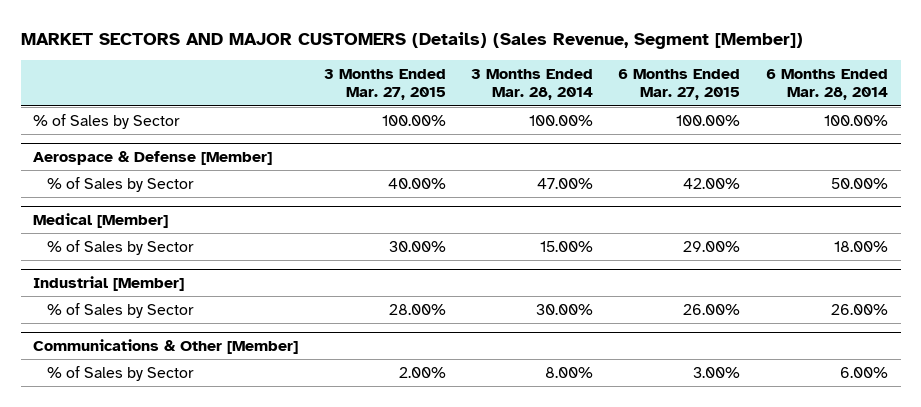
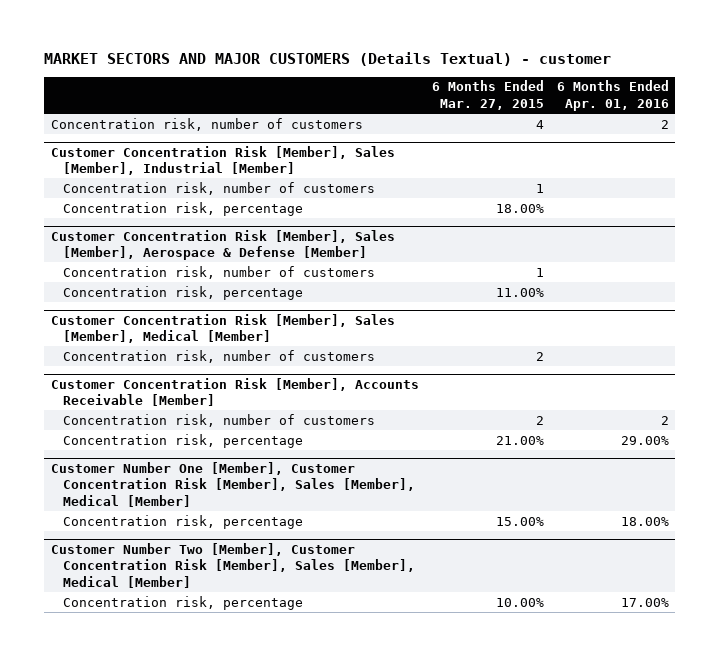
- MARKET SECTORS AND MAJOR CUSTOMERS (Details) (Sales Revenue, Segment [Member])
+ MARKET SECTORS AND MAJOR CUSTOMERS (Details Textual) - customer
- | 3 Months Ended Mar. 27, 2015 | 3 Months Ended Mar. 28, 2014 | 6 Months Ended Mar. 27, 2015 | 6 Months Ended Mar. 28, 2014
+ | 6 Months Ended Mar. 27, 2015 | 6 Months Ended Apr. 01, 2016
- % of Sales by Sector | 100.00% | 100.00% | 100.00% | 100.00%
- Aerospace & Defense [Member]
- % of Sales by Sector | 40.00% | 47.00% | 42.00% | 50.00%
- Medical [Member]
- % of Sales by Sector | 30.00% | 15.00% | 29.00% | 18.00%
- Industrial [Member]
- % of Sales by Sector | 28.00% | 30.00% | 26.00% | 26.00%
- Communications & Other [Member]
- % of Sales by Sector | 2.00% | 8.00% | 3.00% | 6.00%
+ Concentration risk, number of customers | 4 | 2
+ Customer Concentration Risk [Member], Sales [Member], Industrial [Member]
+ Concentration risk, number of customers | 1 |
+ Concentration risk, percentage | 18.00% |
+ Customer Concentration Risk [Member], Sales [Member], Aerospace & Defense [Member]
+ Concentration risk, number of customers | 1 |
+ Concentration risk, percentage | 11.00% |
+ Customer Concentration Risk [Member], Sales [Member], Medical [Member]
+ Concentration risk, number of customers | 2 |
+ Customer Concentration Risk [Member], Accounts Receivable [Member]
+ Concentration risk, number of customers | 2 | 2
+ Concentration risk, percentage | 21.00% | 29.00%
+ Customer Number One [Member], Customer Concentration Risk [Member], Sales [Member], Medical [Member]
+ Concentration risk, percentage | 15.00% | 18.00%
+ Customer Number Two [Member], Customer Concentration Risk [Member], Sales [Member], Medical [Member]
+ Concentration risk, percentage | 10.00% | 17.00%

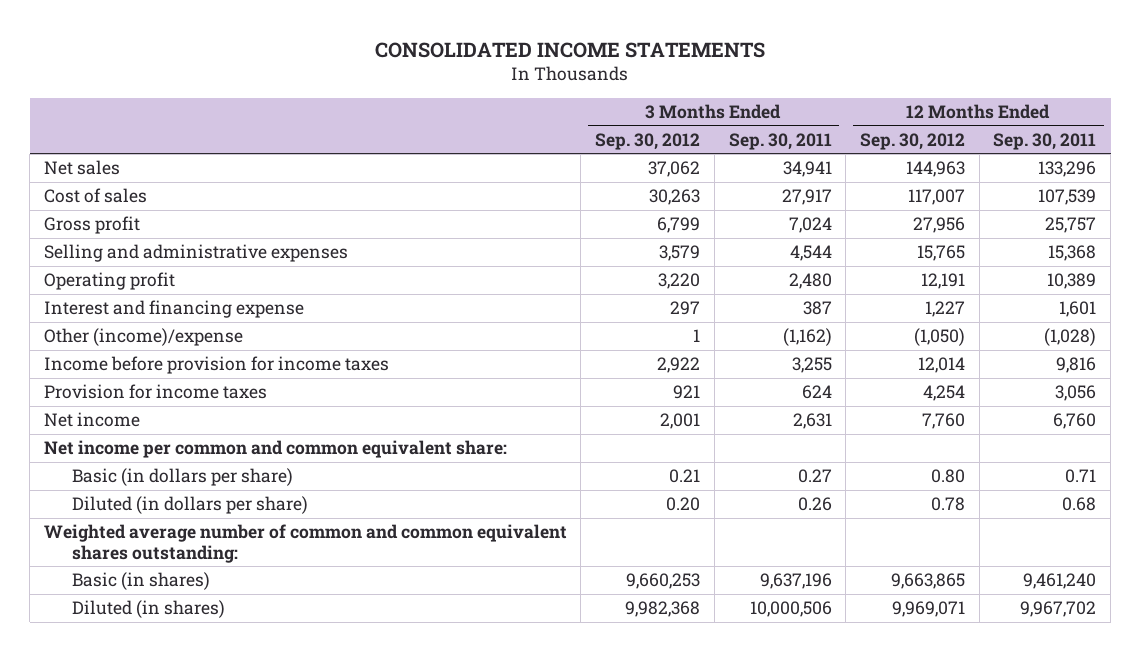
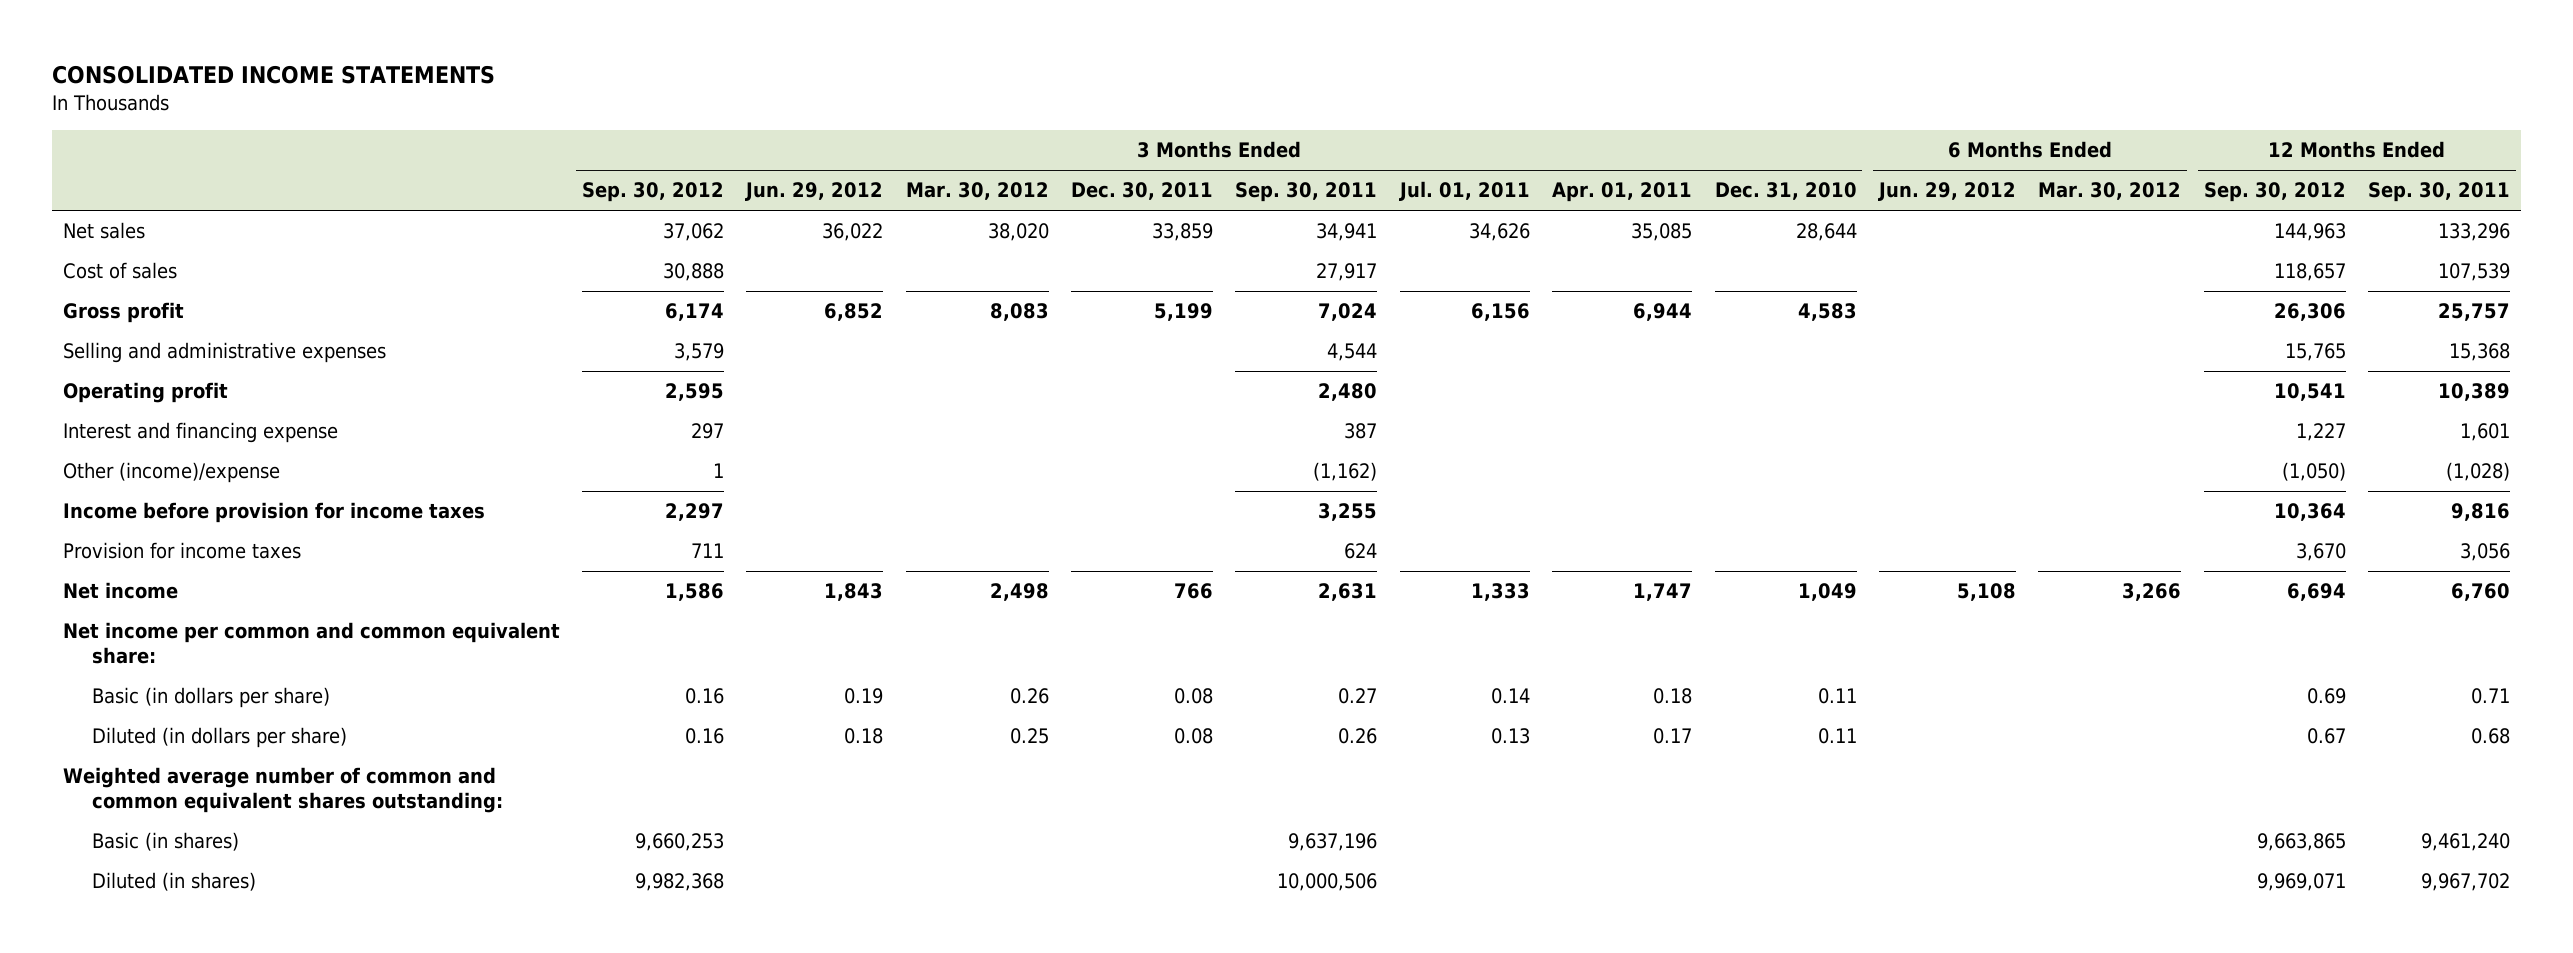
- | 3 Months Ended Sep. 30, 2012 | 3 Months Ended Sep. 30, 2011 | 12 Months Ended Sep. 30, 2012 | 12 Months Ended Sep. 30, 2011
+ | 3 Months Ended Sep. 30, 2012 | 3 Months Ended Jun. 29, 2012 | 3 Months Ended Mar. 30, 2012 | 3 Months Ended Dec. 30, 2011 | 3 Months Ended Sep. 30, 2011 | 3 Months Ended Jul. 01, 2011 | 3 Months Ended Apr. 01, 2011 | 3 Months Ended Dec. 31, 2010 | 6 Months Ended Jun. 29, 2012 | 6 Months Ended Mar. 30, 2012 | 12 Months Ended Sep. 30, 2012 | 12 Months Ended Sep. 30, 2011
- Cost of sales | 30,263 | 27,917 | 117,007 | 107,539
- Gross profit | 6,799 | 7,024 | 27,956 | 25,757
+ Cost of sales | 30,888 | | | | 27,917 | | | | | | 118,657 | 107,539
+ Gross profit | 6,174 | 6,852 | 8,083 | 5,199 | 7,024 | 6,156 | 6,944 | 4,583 | | | 26,306 | 25,757
- Operating profit | 3,220 | 2,480 | 12,191 | 10,389
+ Operating profit | 2,595 | | | | 2,480 | | | | | | 10,541 | 10,389
- Income before provision for income taxes | 2,922 | 3,255 | 12,014 | 9,816
- Provision for income taxes | 921 | 624 | 4,254 | 3,056
- Net income | 2,001 | 2,631 | 7,760 | 6,760
+ Income before provision for income taxes | 2,297 | | | | 3,255 | | | | | | 10,364 | 9,816
+ Provision for income taxes | 711 | | | | 624 | | | | | | 3,670 | 3,056
+ Net income | 1,586 | 1,843 | 2,498 | 766 | 2,631 | 1,333 | 1,747 | 1,049 | 5,108 | 3,266 | 6,694 | 6,760
- Basic (in dollars per share) | 0.21 | 0.27 | 0.80 | 0.71
- Diluted (in dollars per share) | 0.20 | 0.26 | 0.78 | 0.68
+ Basic (in dollars per share) | 0.16 | 0.19 | 0.26 | 0.08 | 0.27 | 0.14 | 0.18 | 0.11 | | | 0.69 | 0.71
+ Diluted (in dollars per share) | 0.16 | 0.18 | 0.25 | 0.08 | 0.26 | 0.13 | 0.17 | 0.11 | | | 0.67 | 0.68

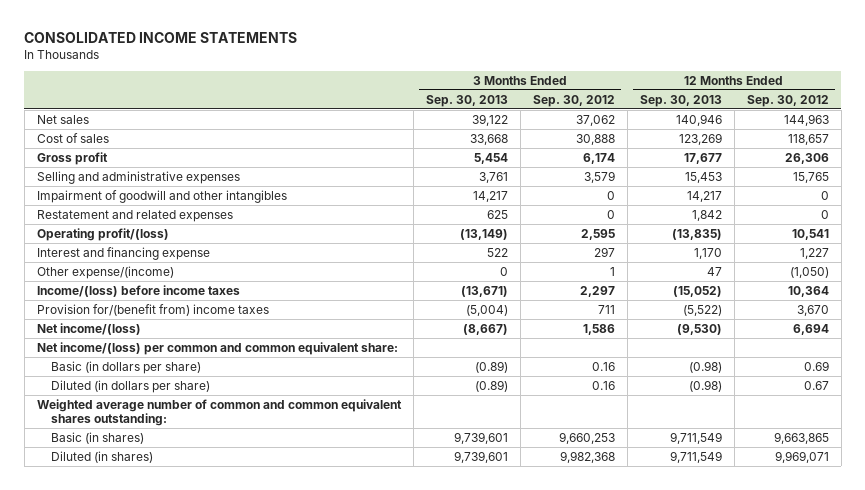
- | 3 Months Ended Sep. 30, 2012 | 3 Months Ended Jun. 29, 2012 | 3 Months Ended Mar. 30, 2012 | 3 Months Ended Dec. 30, 2011 | 3 Months Ended Sep. 30, 2011 | 3 Months Ended Jul. 01, 2011 | 3 Months Ended Apr. 01, 2011 | 3 Months Ended Dec. 31, 2010 | 6 Months Ended Jun. 29, 2012 | 6 Months Ended Mar. 30, 2012 | 12 Months Ended Sep. 30, 2012 | 12 Months Ended Sep. 30, 2011
+ | 3 Months Ended Sep. 30, 2013 | 3 Months Ended Sep. 30, 2012 | 12 Months Ended Sep. 30, 2013 | 12 Months Ended Sep. 30, 2012
- Operating profit | 2,595 | | | | 2,480 | | | | | | 10,541 | 10,389
+ Impairment of goodwill and other intangibles | 14,217 | 0 | 14,217 | 0
+ Restatement and related expenses | 625 | 0 | 1,842 | 0
+ Operating profit/(loss) | (13,149) | 2,595 | (13,835) | 10,541
- Other (income)/expense | 1 | | | | (1,162) | | | | | | (1,050) | (1,028)
- Income before provision for income taxes | 2,297 | | | | 3,255 | | | | | | 10,364 | 9,816
- Provision for income taxes | 711 | | | | 624 | | | | | | 3,670 | 3,056
- Net income | 1,586 | 1,843 | 2,498 | 766 | 2,631 | 1,333 | 1,747 | 1,049 | 5,108 | 3,266 | 6,694 | 6,760
- Net income per common and common equivalent share:
+ Other expense/(income) | 0 | 1 | 47 | (1,050)
+ Income/(loss) before income taxes | (13,671) | 2,297 | (15,052) | 10,364
+ Provision for/(benefit from) income taxes | (5,004) | 711 | (5,522) | 3,670
+ Net income/(loss) | (8,667) | 1,586 | (9,530) | 6,694
+ Net income/(loss) per common and common equivalent share:

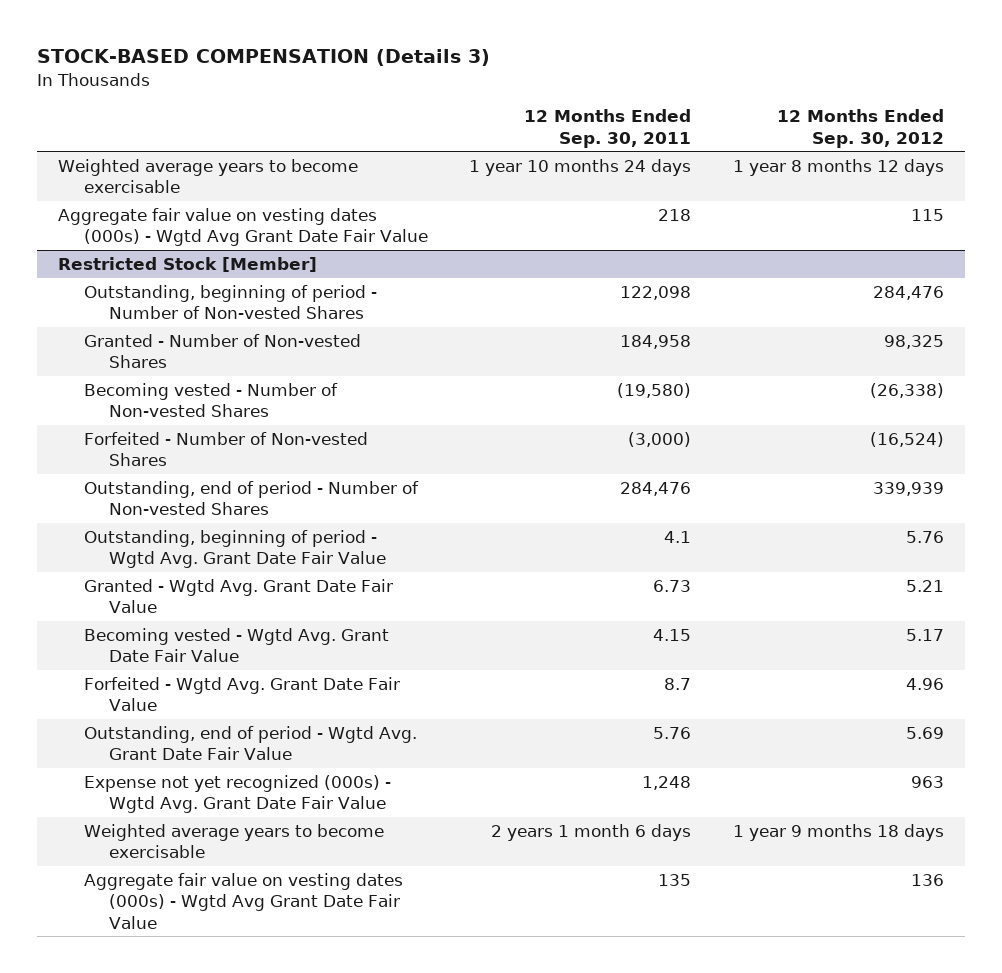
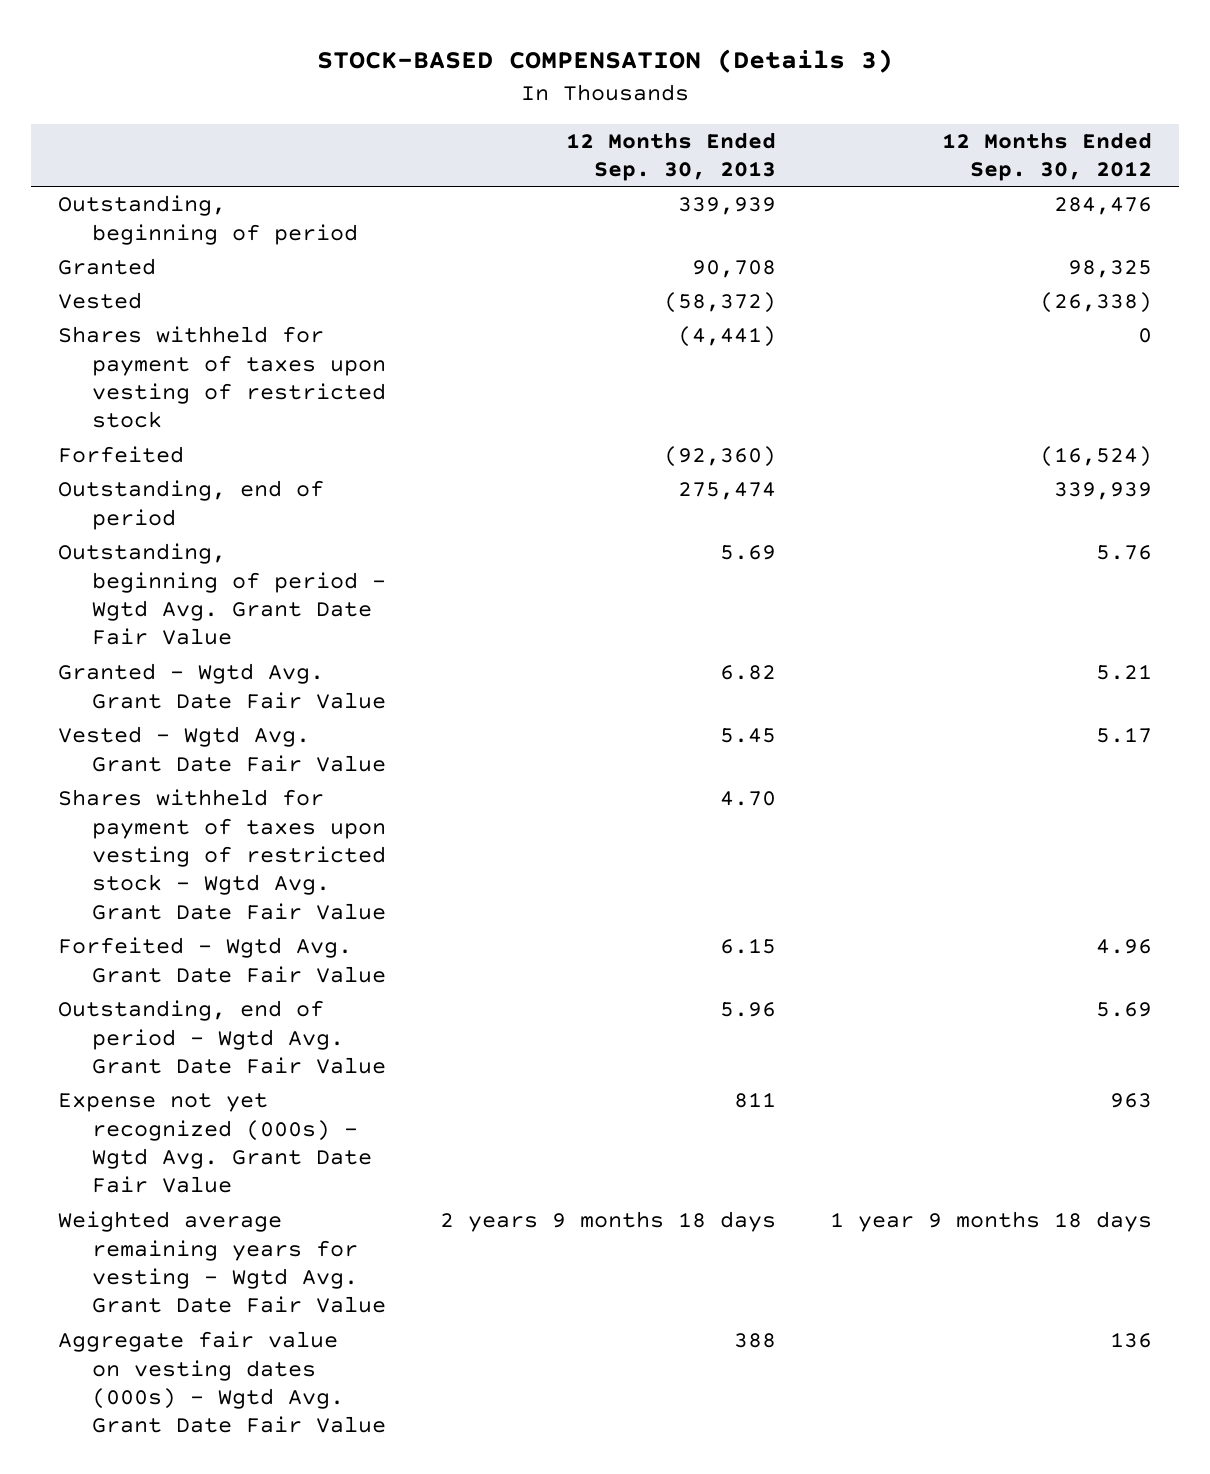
- | 12 Months Ended Sep. 30, 2011 | 12 Months Ended Sep. 30, 2012
+ | 12 Months Ended Sep. 30, 2013 | 12 Months Ended Sep. 30, 2012
- Weighted average years to become exercisable | 1 year 10 months 24 days | 1 year 8 months 12 days
- Aggregate fair value on vesting dates (000s) - Wgtd Avg Grant Date Fair Value | 218 | 115
- Restricted Stock [Member]
- Outstanding, beginning of period - Number of Non-vested Shares | 122,098 | 284,476
- Granted - Number of Non-vested Shares | 184,958 | 98,325
- Becoming vested - Number of Non-vested Shares | (19,580) | (26,338)
- Forfeited - Number of Non-vested Shares | (3,000) | (16,524)
- Outstanding, end of period - Number of Non-vested Shares | 284,476 | 339,939
+ Outstanding, beginning of period | 339,939 | 284,476
+ Granted | 90,708 | 98,325
+ Vested | (58,372) | (26,338)
+ Shares withheld for payment of taxes upon vesting of restricted stock | (4,441) | 0
+ Forfeited | (92,360) | (16,524)
+ Outstanding, end of period | 275,474 | 339,939
- Becoming vested - Wgtd Avg. Grant Date Fair Value | 4.15 | 5.17
+ Vested - Wgtd Avg. Grant Date Fair Value | 5.45 | 5.17
+ Shares withheld for payment of taxes upon vesting of restricted stock - Wgtd Avg. Grant Date Fair Value | 4.70 |
- Weighted average years to become exercisable | 2 years 1 month 6 days | 1 year 9 months 18 days
- Aggregate fair value on vesting dates (000s) - Wgtd Avg Grant Date Fair Value | 135 | 136
+ Weighted average remaining years for vesting - Wgtd Avg. Grant Date Fair Value | 2 years 9 months 18 days | 1 year 9 months 18 days
+ Aggregate fair value on vesting dates (000s) - Wgtd Avg. Grant Date Fair Value | 388 | 136

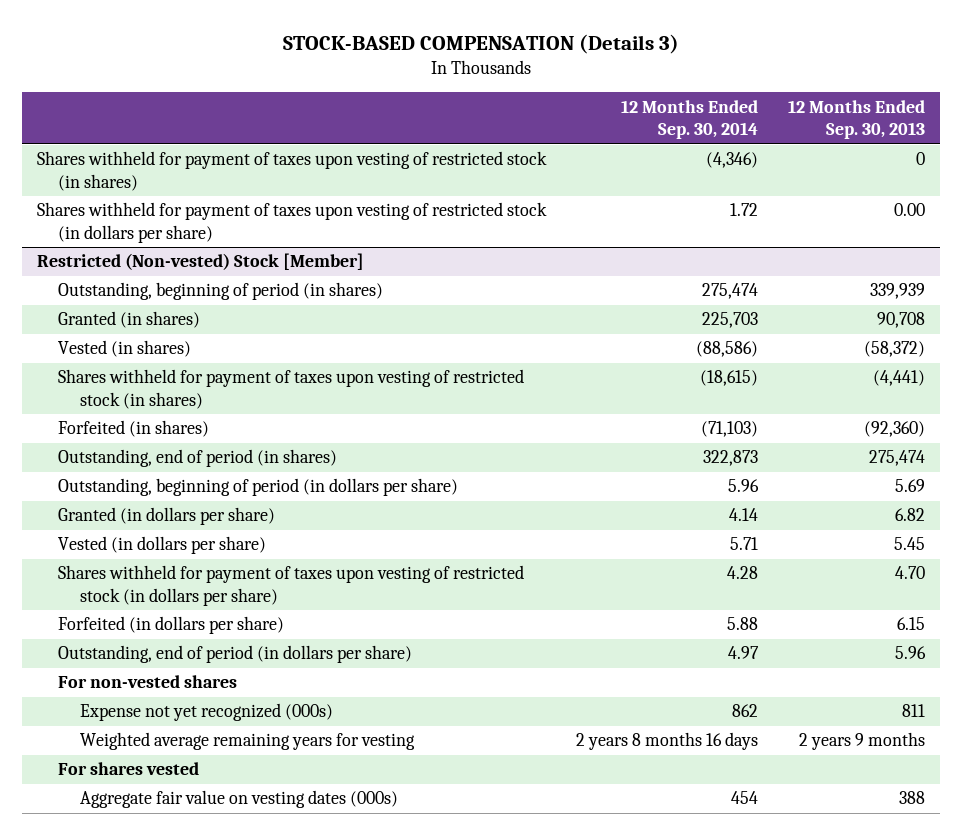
- | 12 Months Ended Sep. 30, 2013 | 12 Months Ended Sep. 30, 2012
+ | 12 Months Ended Sep. 30, 2014 | 12 Months Ended Sep. 30, 2013
- Outstanding, beginning of period | 339,939 | 284,476
- Granted | 90,708 | 98,325
- Vested | (58,372) | (26,338)
- Shares withheld for payment of taxes upon vesting of restricted stock | (4,441) | 0
- Forfeited | (92,360) | (16,524)
- Outstanding, end of period | 275,474 | 339,939
- Outstanding, beginning of period - Wgtd Avg. Grant Date Fair Value | 5.69 | 5.76
- Granted - Wgtd Avg. Grant Date Fair Value | 6.82 | 5.21
- Vested - Wgtd Avg. Grant Date Fair Value | 5.45 | 5.17
- Shares withheld for payment of taxes upon vesting of restricted stock - Wgtd Avg. Grant Date Fair Value | 4.70 |
- Forfeited - Wgtd Avg. Grant Date Fair Value | 6.15 | 4.96
- Outstanding, end of period - Wgtd Avg. Grant Date Fair Value | 5.96 | 5.69
- Expense not yet recognized (000s) - Wgtd Avg. Grant Date Fair Value | 811 | 963
- Weighted average remaining years for vesting - Wgtd Avg. Grant Date Fair Value | 2 years 9 months 18 days | 1 year 9 months 18 days
- Aggregate fair value on vesting dates (000s) - Wgtd Avg. Grant Date Fair Value | 388 | 136
+ Shares withheld for payment of taxes upon vesting of restricted stock (in shares) | (4,346) | 0
+ Shares withheld for payment of taxes upon vesting of restricted stock (in dollars per share) | 1.72 | 0.00
+ Restricted (Non-vested) Stock [Member]
+ Outstanding, beginning of period (in shares) | 275,474 | 339,939
+ Granted (in shares) | 225,703 | 90,708
+ Vested (in shares) | (88,586) | (58,372)
+ Shares withheld for payment of taxes upon vesting of restricted stock (in shares) | (18,615) | (4,441)
+ Forfeited (in shares) | (71,103) | (92,360)
+ Outstanding, end of period (in shares) | 322,873 | 275,474
+ Outstanding, beginning of period (in dollars per share) | 5.96 | 5.69
+ Granted (in dollars per share) | 4.14 | 6.82
+ Vested (in dollars per share) | 5.71 | 5.45
+ Shares withheld for payment of taxes upon vesting of restricted stock (in dollars per share) | 4.28 | 4.70
+ Forfeited (in dollars per share) | 5.88 | 6.15
+ Outstanding, end of period (in dollars per share) | 4.97 | 5.96
+ For non-vested shares
+ Expense not yet recognized (000s) | 862 | 811
+ Weighted average remaining years for vesting | 2 years 8 months 16 days | 2 years 9 months
+ For shares vested
+ Aggregate fair value on vesting dates (000s) | 454 | 388

